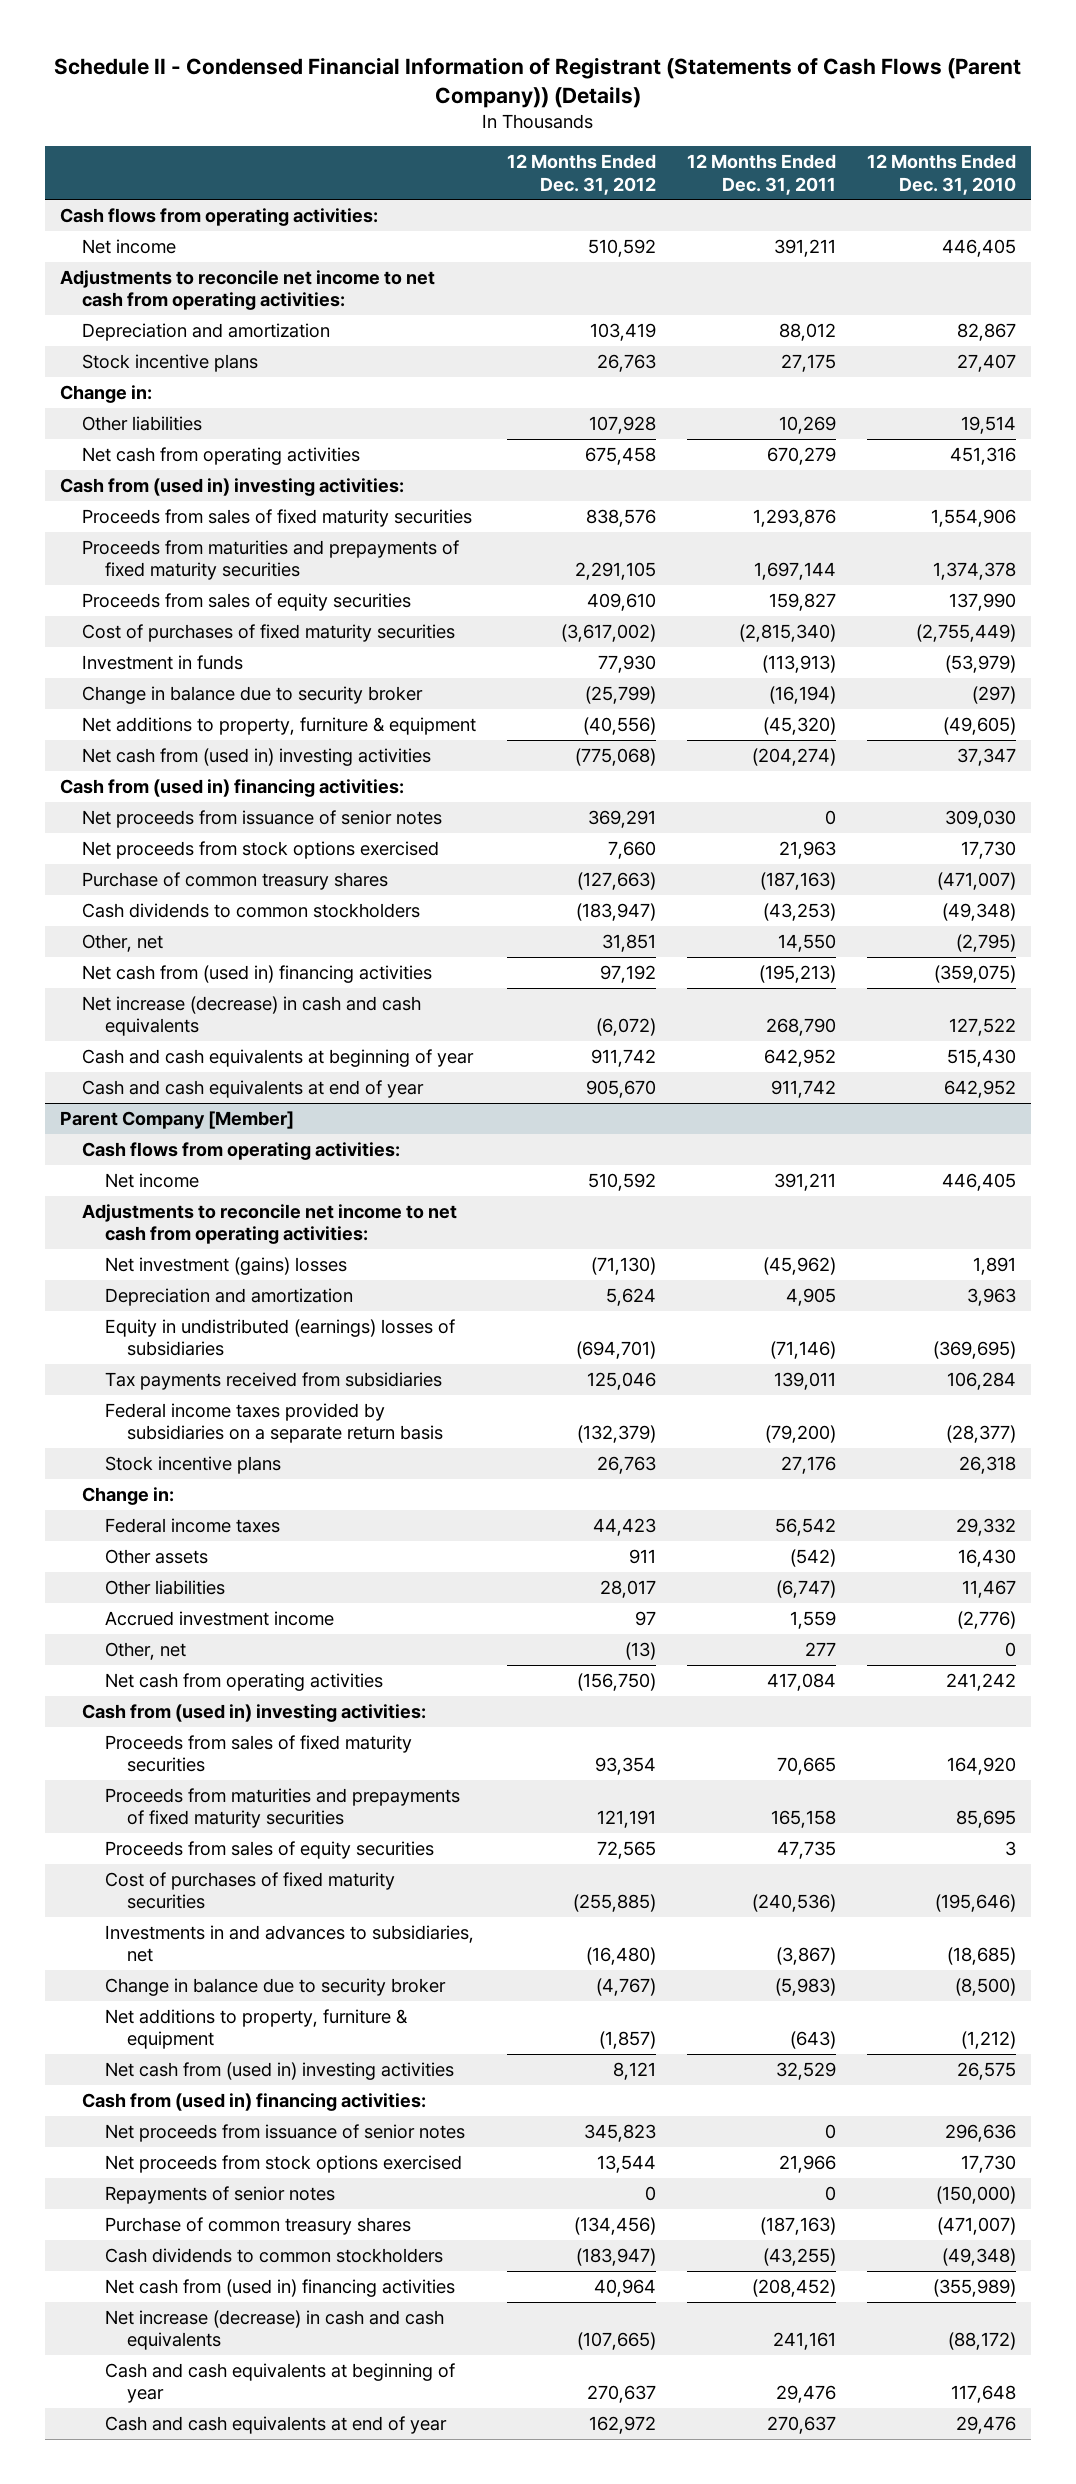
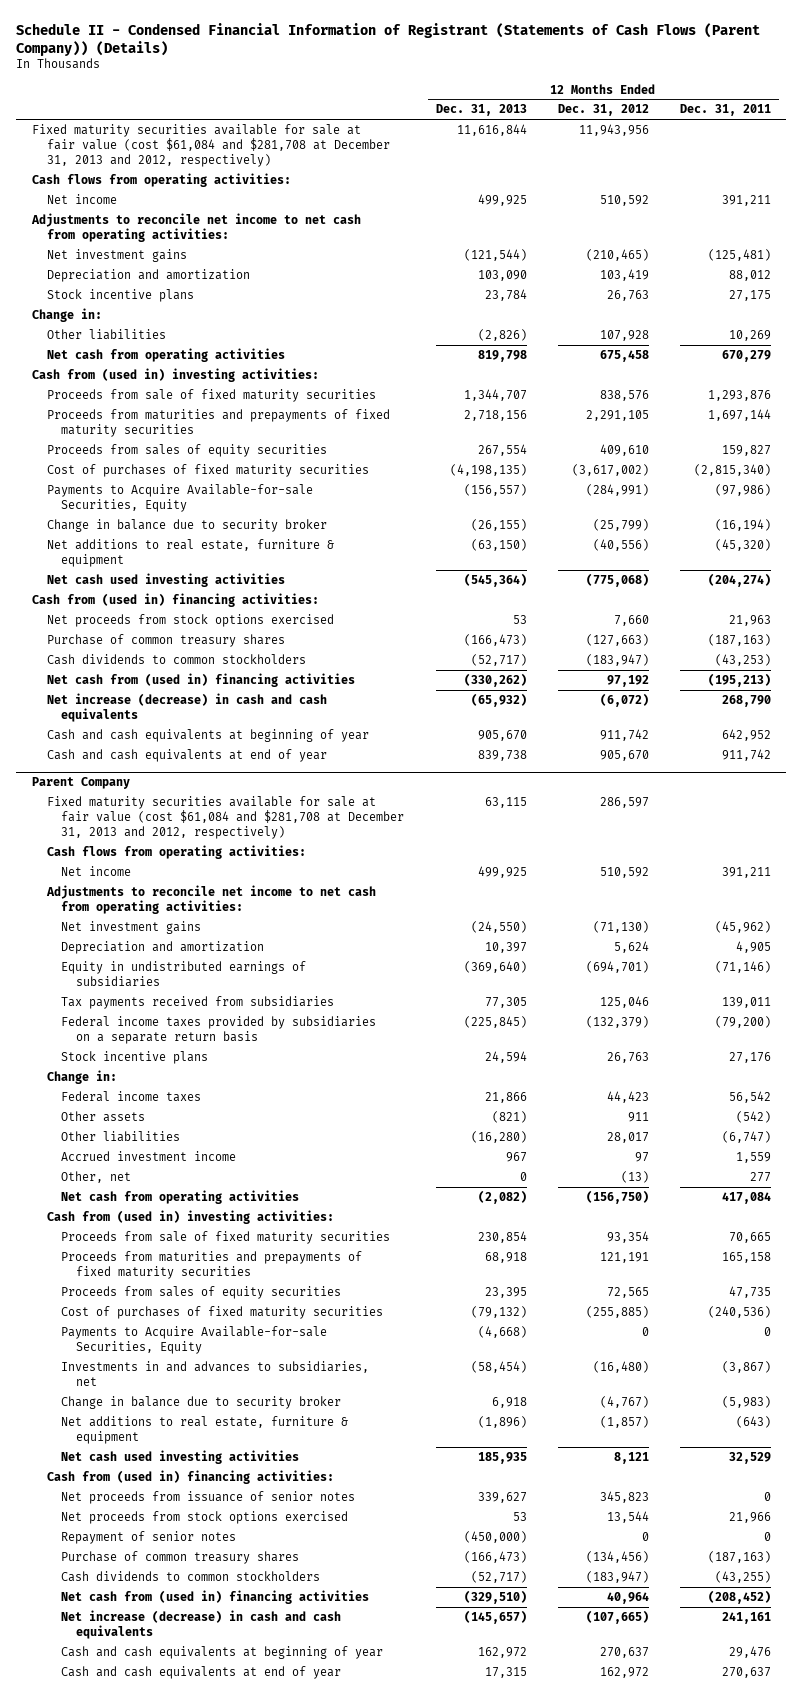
- | 12 Months Ended Dec. 31, 2012 | 12 Months Ended Dec. 31, 2011 | 12 Months Ended Dec. 31, 2010
+ | 12 Months Ended Dec. 31, 2013 | 12 Months Ended Dec. 31, 2012 | 12 Months Ended Dec. 31, 2011
+ Fixed maturity securities available for sale at fair value (cost $61,084 and $281,708 at December 31, 2013 and 2012, respectively) | 11,616,844 | 11,943,956 |
+ Net investment gains | (121,544) | (210,465) | (125,481)
- Proceeds from sales of fixed maturity securities | 838,576 | 1,293,876 | 1,554,906
+ Proceeds from sale of fixed maturity securities | 1,344,707 | 838,576 | 1,293,876
- Investment in funds | 77,930 | (113,913) | (53,979)
+ Payments to Acquire Available-for-sale Securities, Equity | (156,557) | (284,991) | (97,986)
- Net additions to property, furniture & equipment | (40,556) | (45,320) | (49,605)
- Net cash from (used in) investing activities | (775,068) | (204,274) | 37,347
+ Net additions to real estate, furniture & equipment | (63,150) | (40,556) | (45,320)
+ Net cash used investing activities | (545,364) | (775,068) | (204,274)
- Net proceeds from issuance of senior notes | 369,291 | 0 | 309,030
- Other, net | 31,851 | 14,550 | (2,795)
- Parent Company [Member]
+ Parent Company
+ Fixed maturity securities available for sale at fair value (cost $61,084 and $281,708 at December 31, 2013 and 2012, respectively) | 63,115 | 286,597 |
- Net investment (gains) losses | (71,130) | (45,962) | 1,891
+ Net investment gains | (24,550) | (71,130) | (45,962)
- Equity in undistributed (earnings) losses of subsidiaries | (694,701) | (71,146) | (369,695)
+ Equity in undistributed earnings of subsidiaries | (369,640) | (694,701) | (71,146)
- Proceeds from sales of fixed maturity securities | 93,354 | 70,665 | 164,920
+ Proceeds from sale of fixed maturity securities | 230,854 | 93,354 | 70,665
+ Payments to Acquire Available-for-sale Securities, Equity | (4,668) | 0 | 0
- Net additions to property, furniture & equipment | (1,857) | (643) | (1,212)
- Net cash from (used in) investing activities | 8,121 | 32,529 | 26,575
+ Net additions to real estate, furniture & equipment | (1,896) | (1,857) | (643)
+ Net cash used investing activities | 185,935 | 8,121 | 32,529
- Repayments of senior notes | 0 | 0 | (150,000)
+ Repayment of senior notes | (450,000) | 0 | 0

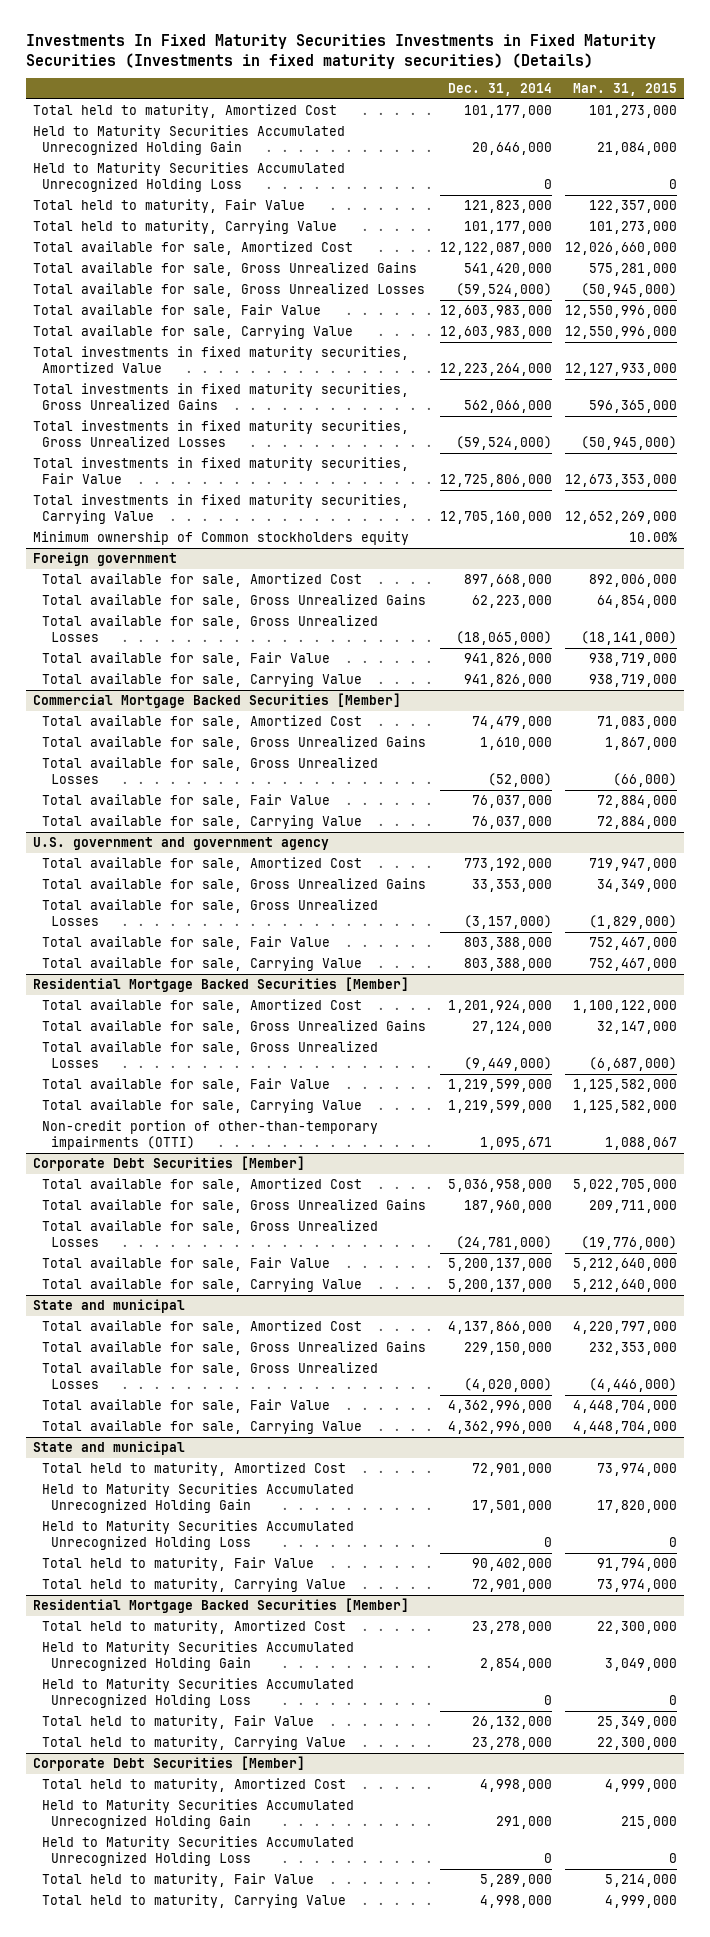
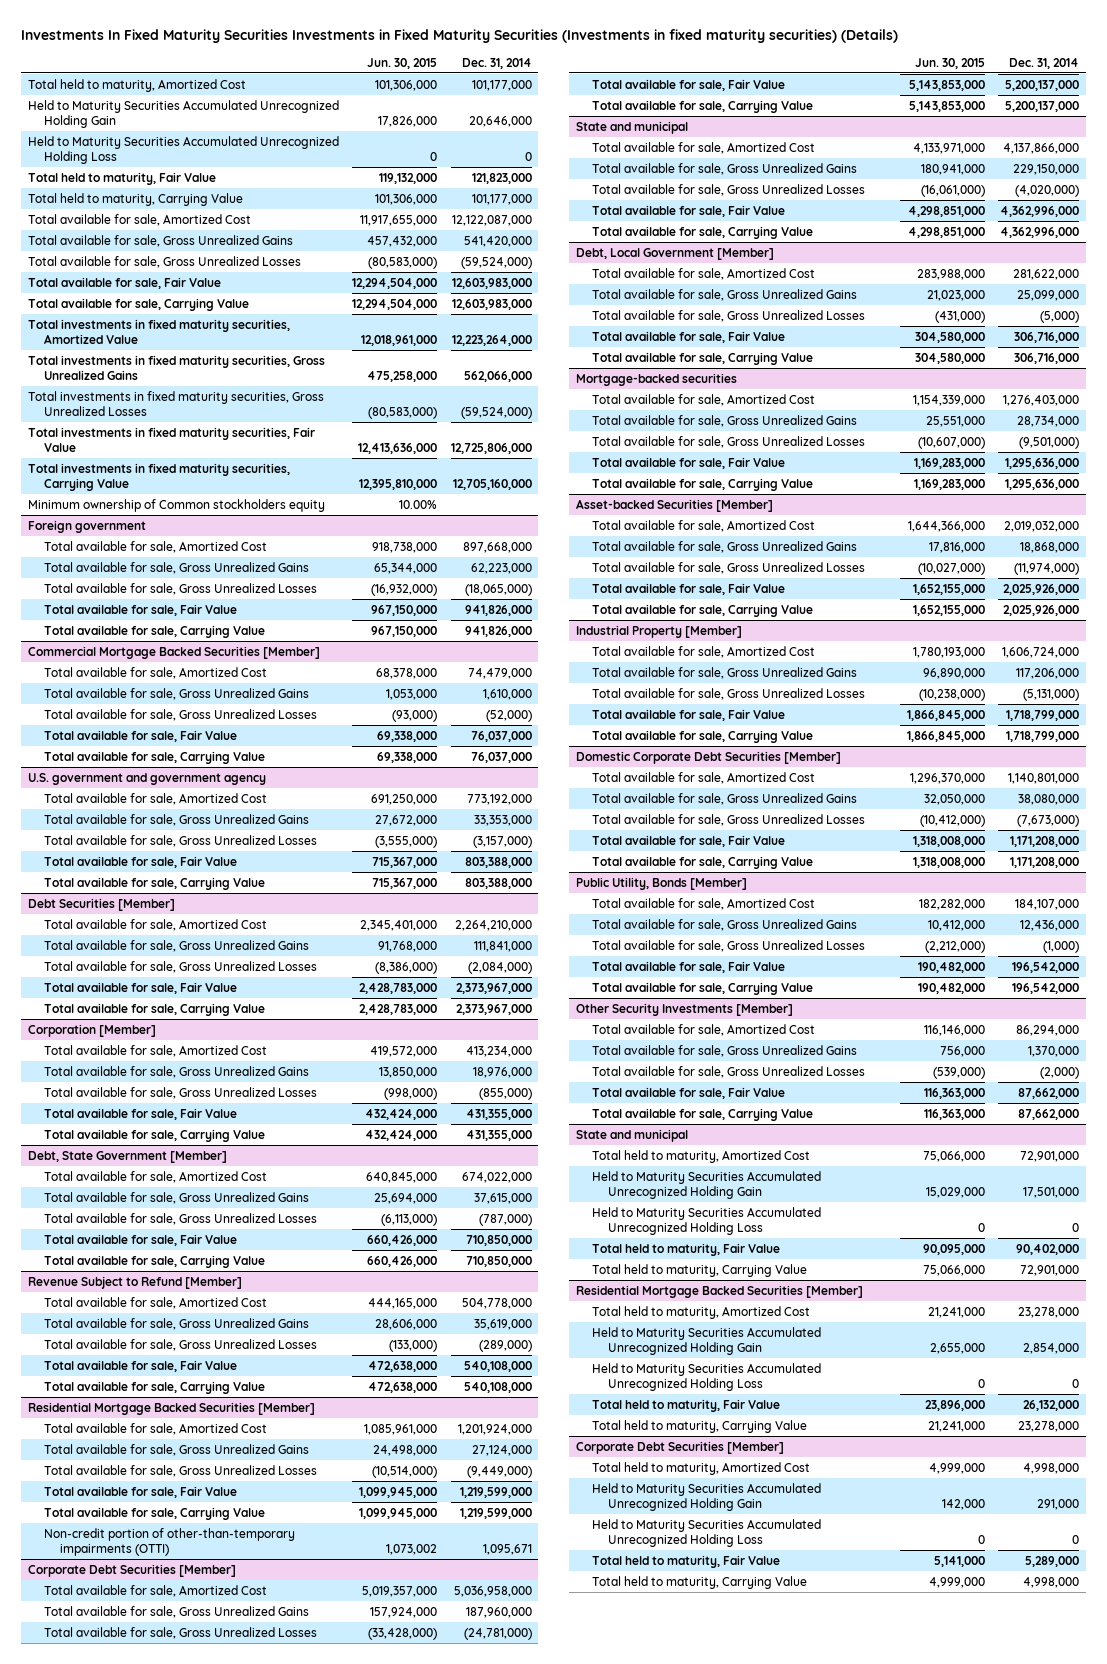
- | Dec. 31, 2014 | Mar. 31, 2015
+ | Jun. 30, 2015 | Dec. 31, 2014
+ Debt Securities [Member]
+ Total available for sale, Amortized Cost | 2,345,401,000 | 2,264,210,000
+ Total available for sale, Gross Unrealized Gains | 91,768,000 | 111,841,000
+ Total available for sale, Gross Unrealized Losses | (8,386,000) | (2,084,000)
+ Total available for sale, Fair Value | 2,428,783,000 | 2,373,967,000
+ Total available for sale, Carrying Value | 2,428,783,000 | 2,373,967,000
+ Corporation [Member]
+ Total available for sale, Amortized Cost | 419,572,000 | 413,234,000
+ Total available for sale, Gross Unrealized Gains | 13,850,000 | 18,976,000
+ Total available for sale, Gross Unrealized Losses | (998,000) | (855,000)
+ Total available for sale, Fair Value | 432,424,000 | 431,355,000
+ Total available for sale, Carrying Value | 432,424,000 | 431,355,000
+ Debt, State Government [Member]
+ Total available for sale, Amortized Cost | 640,845,000 | 674,022,000
+ Total available for sale, Gross Unrealized Gains | 25,694,000 | 37,615,000
+ Total available for sale, Gross Unrealized Losses | (6,113,000) | (787,000)
+ Total available for sale, Fair Value | 660,426,000 | 710,850,000
+ Total available for sale, Carrying Value | 660,426,000 | 710,850,000
+ Revenue Subject to Refund [Member]
+ Total available for sale, Amortized Cost | 444,165,000 | 504,778,000
+ Total available for sale, Gross Unrealized Gains | 28,606,000 | 35,619,000
+ Total available for sale, Gross Unrealized Losses | (133,000) | (289,000)
+ Total available for sale, Fair Value | 472,638,000 | 540,108,000
+ Total available for sale, Carrying Value | 472,638,000 | 540,108,000
+ Debt, Local Government [Member]
+ Total available for sale, Amortized Cost | 283,988,000 | 281,622,000
+ Total available for sale, Gross Unrealized Gains | 21,023,000 | 25,099,000
+ Total available for sale, Gross Unrealized Losses | (431,000) | (5,000)
+ Total available for sale, Fair Value | 304,580,000 | 306,716,000
+ Total available for sale, Carrying Value | 304,580,000 | 306,716,000
+ Mortgage-backed securities
+ Total available for sale, Amortized Cost | 1,154,339,000 | 1,276,403,000
+ Total available for sale, Gross Unrealized Gains | 25,551,000 | 28,734,000
+ Total available for sale, Gross Unrealized Losses | (10,607,000) | (9,501,000)
+ Total available for sale, Fair Value | 1,169,283,000 | 1,295,636,000
+ Total available for sale, Carrying Value | 1,169,283,000 | 1,295,636,000
+ Asset-backed Securities [Member]
+ Total available for sale, Amortized Cost | 1,644,366,000 | 2,019,032,000
+ Total available for sale, Gross Unrealized Gains | 17,816,000 | 18,868,000
+ Total available for sale, Gross Unrealized Losses | (10,027,000) | (11,974,000)
+ Total available for sale, Fair Value | 1,652,155,000 | 2,025,926,000
+ Total available for sale, Carrying Value | 1,652,155,000 | 2,025,926,000
+ Industrial Property [Member]
+ Total available for sale, Amortized Cost | 1,780,193,000 | 1,606,724,000
+ Total available for sale, Gross Unrealized Gains | 96,890,000 | 117,206,000
+ Total available for sale, Gross Unrealized Losses | (10,238,000) | (5,131,000)
+ Total available for sale, Fair Value | 1,866,845,000 | 1,718,799,000
+ Total available for sale, Carrying Value | 1,866,845,000 | 1,718,799,000
+ Domestic Corporate Debt Securities [Member]
+ Total available for sale, Amortized Cost | 1,296,370,000 | 1,140,801,000
+ Total available for sale, Gross Unrealized Gains | 32,050,000 | 38,080,000
+ Total available for sale, Gross Unrealized Losses | (10,412,000) | (7,673,000)
+ Total available for sale, Fair Value | 1,318,008,000 | 1,171,208,000
+ Total available for sale, Carrying Value | 1,318,008,000 | 1,171,208,000
+ Public Utility, Bonds [Member]
+ Total available for sale, Amortized Cost | 182,282,000 | 184,107,000
+ Total available for sale, Gross Unrealized Gains | 10,412,000 | 12,436,000
+ Total available for sale, Gross Unrealized Losses | (2,212,000) | (1,000)
+ Total available for sale, Fair Value | 190,482,000 | 196,542,000
+ Total available for sale, Carrying Value | 190,482,000 | 196,542,000
+ Other Security Investments [Member]
+ Total available for sale, Amortized Cost | 116,146,000 | 86,294,000
+ Total available for sale, Gross Unrealized Gains | 756,000 | 1,370,000
+ Total available for sale, Gross Unrealized Losses | (539,000) | (2,000)
+ Total available for sale, Fair Value | 116,363,000 | 87,662,000
+ Total available for sale, Carrying Value | 116,363,000 | 87,662,000

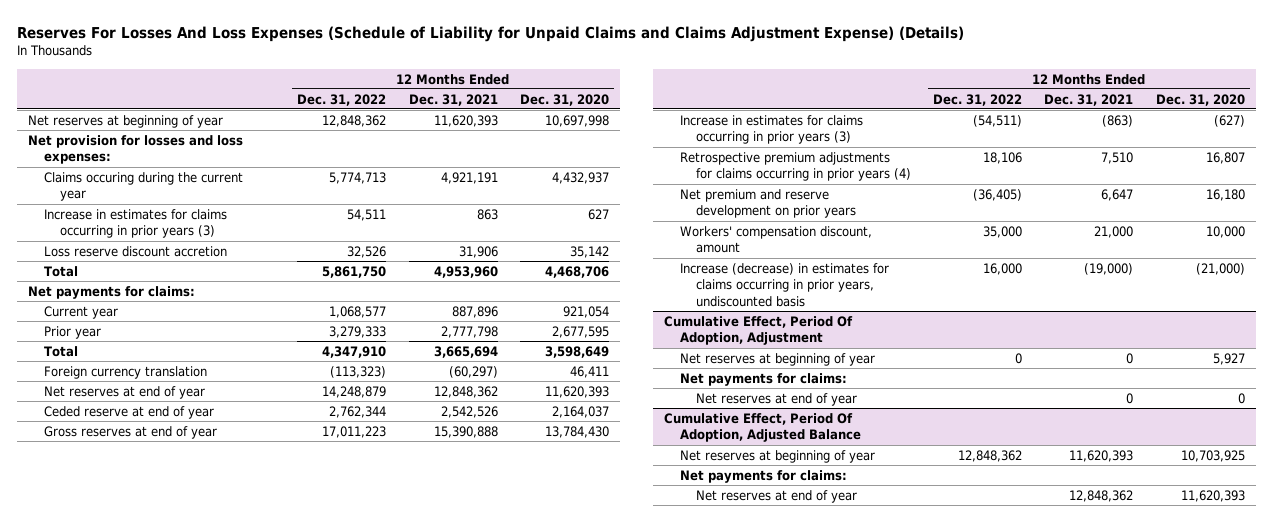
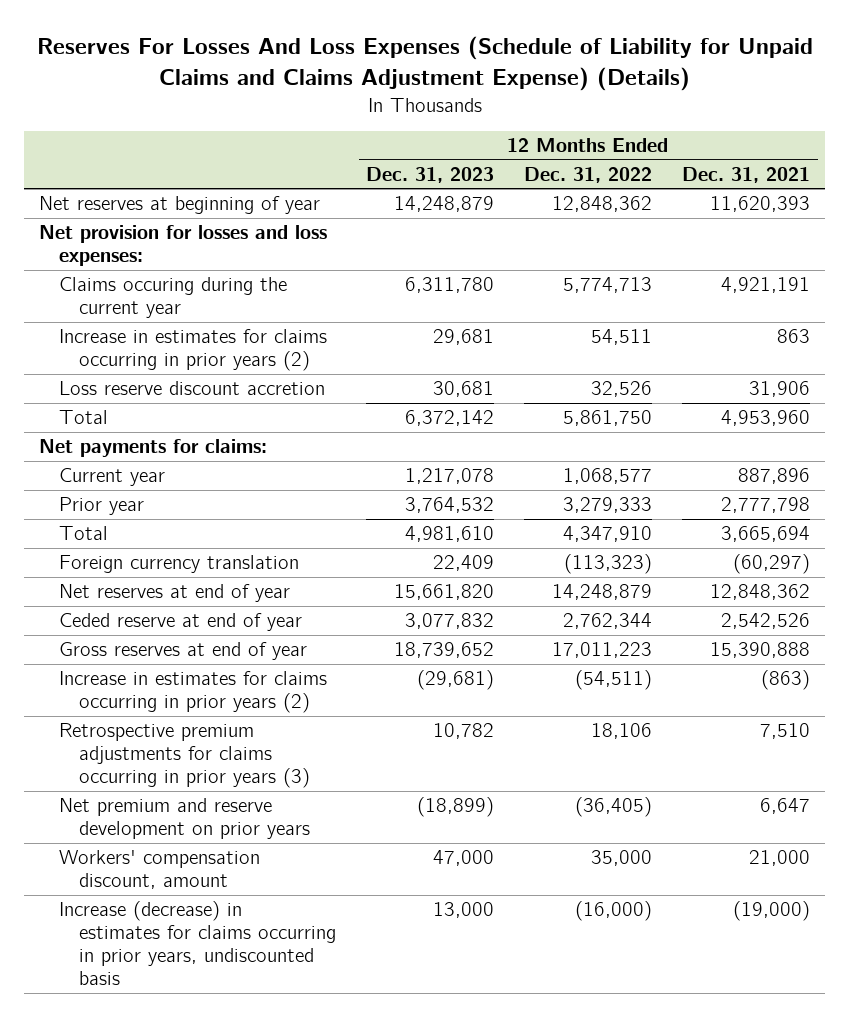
- | 12 Months Ended Dec. 31, 2022 | 12 Months Ended Dec. 31, 2021 | 12 Months Ended Dec. 31, 2020
+ | 12 Months Ended Dec. 31, 2023 | 12 Months Ended Dec. 31, 2022 | 12 Months Ended Dec. 31, 2021
- Increase in estimates for claims occurring in prior years (3) | 54,511 | 863 | 627
+ Increase in estimates for claims occurring in prior years (2) | 29,681 | 54,511 | 863
- Increase in estimates for claims occurring in prior years (3) | (54,511) | (863) | (627)
- Retrospective premium adjustments for claims occurring in prior years (4) | 18,106 | 7,510 | 16,807
+ Increase in estimates for claims occurring in prior years (2) | (29,681) | (54,511) | (863)
+ Retrospective premium adjustments for claims occurring in prior years (3) | 10,782 | 18,106 | 7,510
- Increase (decrease) in estimates for claims occurring in prior years, undiscounted basis | 16,000 | (19,000) | (21,000)
- Cumulative Effect, Period Of Adoption, Adjustment
- Net reserves at beginning of year | 0 | 0 | 5,927
- Net payments for claims:
- Net reserves at end of year | | 0 | 0
- Cumulative Effect, Period Of Adoption, Adjusted Balance
- Net reserves at beginning of year | 12,848,362 | 11,620,393 | 10,703,925
- Net payments for claims:
- Net reserves at end of year | | 12,848,362 | 11,620,393
+ Increase (decrease) in estimates for claims occurring in prior years, undiscounted basis | 13,000 | (16,000) | (19,000)

